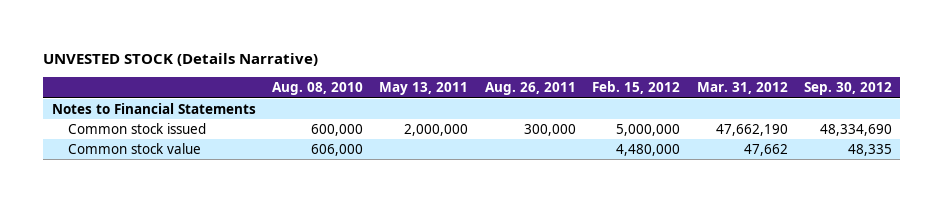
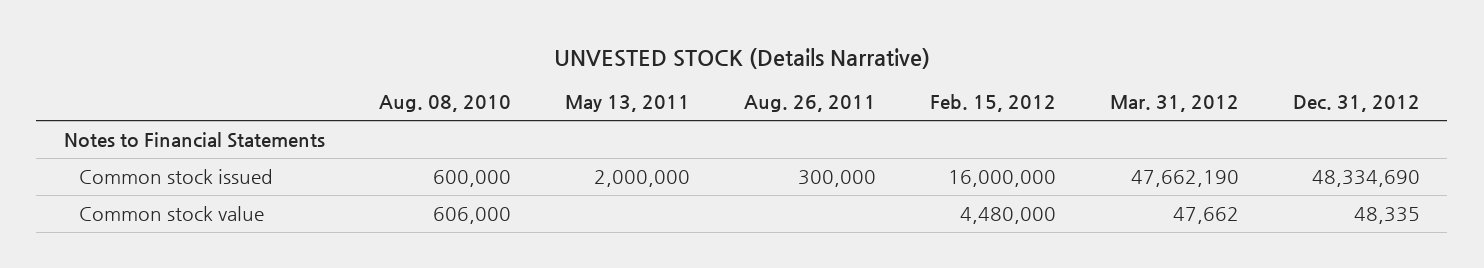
- | Aug. 08, 2010 | May 13, 2011 | Aug. 26, 2011 | Feb. 15, 2012 | Mar. 31, 2012 | Sep. 30, 2012
+ | Aug. 08, 2010 | May 13, 2011 | Aug. 26, 2011 | Feb. 15, 2012 | Mar. 31, 2012 | Dec. 31, 2012
- Common stock issued | 600,000 | 2,000,000 | 300,000 | 5,000,000 | 47,662,190 | 48,334,690
+ Common stock issued | 600,000 | 2,000,000 | 300,000 | 16,000,000 | 47,662,190 | 48,334,690

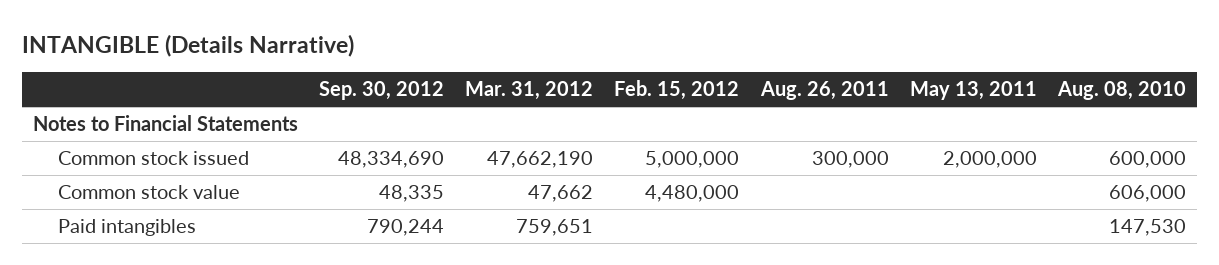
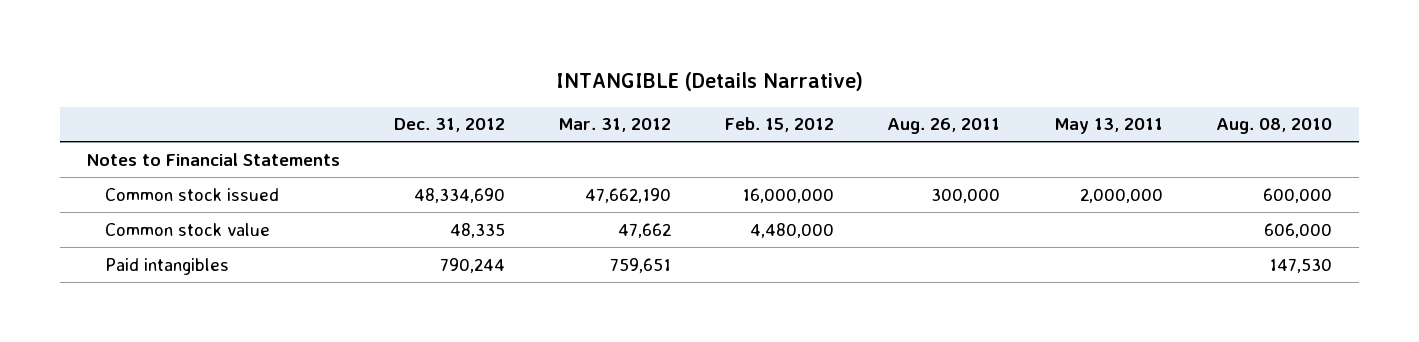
- | Sep. 30, 2012 | Mar. 31, 2012 | Feb. 15, 2012 | Aug. 26, 2011 | May 13, 2011 | Aug. 08, 2010
+ | Dec. 31, 2012 | Mar. 31, 2012 | Feb. 15, 2012 | Aug. 26, 2011 | May 13, 2011 | Aug. 08, 2010
- Common stock issued | 48,334,690 | 47,662,190 | 5,000,000 | 300,000 | 2,000,000 | 600,000
+ Common stock issued | 48,334,690 | 47,662,190 | 16,000,000 | 300,000 | 2,000,000 | 600,000

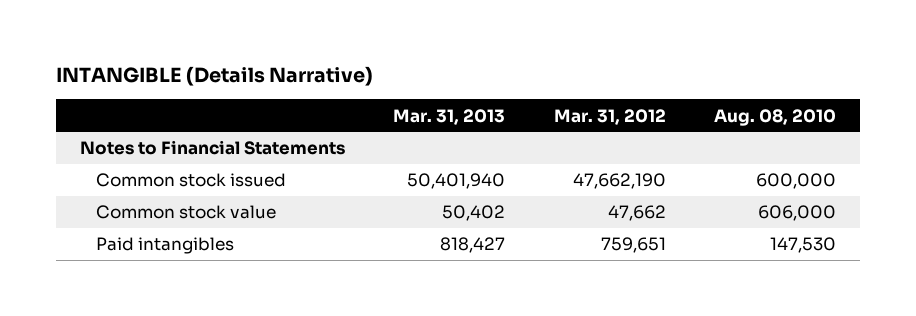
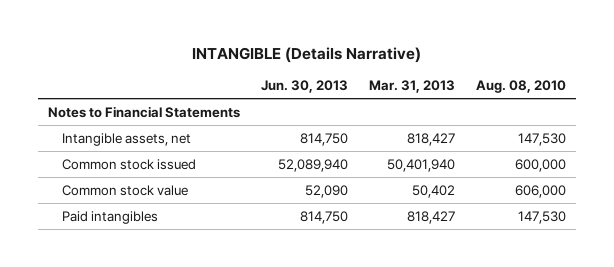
- | Mar. 31, 2013 | Mar. 31, 2012 | Aug. 08, 2010
+ | Jun. 30, 2013 | Mar. 31, 2013 | Aug. 08, 2010
+ Intangible assets, net | 814,750 | 818,427 | 147,530

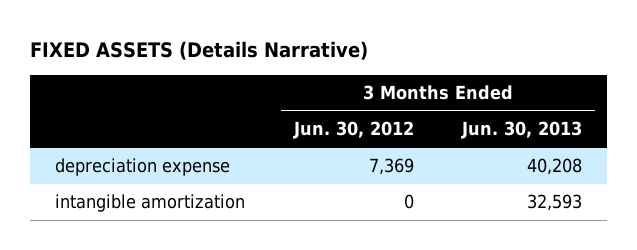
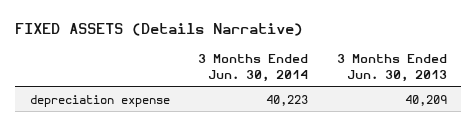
- | 3 Months Ended Jun. 30, 2012 | 3 Months Ended Jun. 30, 2013
+ | 3 Months Ended Jun. 30, 2014 | 3 Months Ended Jun. 30, 2013
- depreciation expense | 7,369 | 40,208
- intangible amortization | 0 | 32,593
+ depreciation expense | 40,223 | 40,209

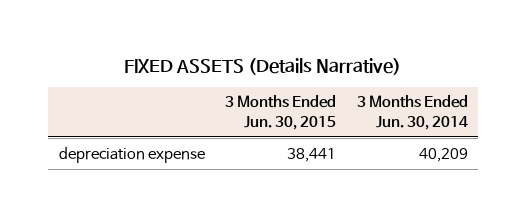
- | 3 Months Ended Jun. 30, 2014 | 3 Months Ended Jun. 30, 2013
+ | 3 Months Ended Jun. 30, 2015 | 3 Months Ended Jun. 30, 2014
- depreciation expense | 40,223 | 40,209
+ depreciation expense | 38,441 | 40,209

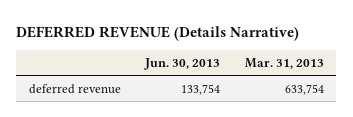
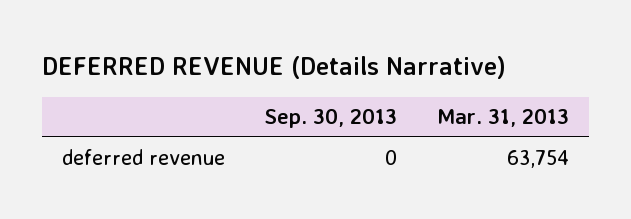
- | Jun. 30, 2013 | Mar. 31, 2013
+ | Sep. 30, 2013 | Mar. 31, 2013
- deferred revenue | 133,754 | 633,754
+ deferred revenue | 0 | 63,754

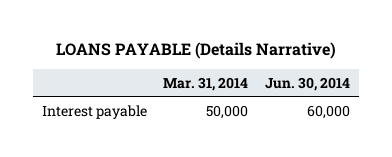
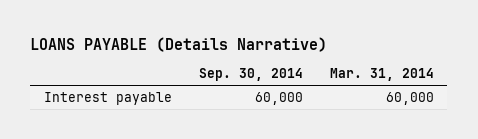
- | Mar. 31, 2014 | Jun. 30, 2014
+ | Sep. 30, 2014 | Mar. 31, 2014
- Interest payable | 50,000 | 60,000
+ Interest payable | 60,000 | 60,000

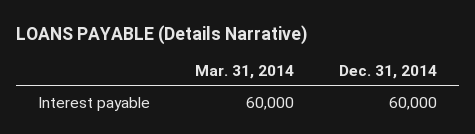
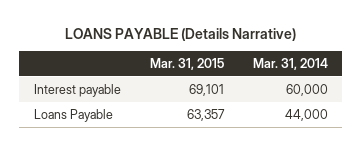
- | Mar. 31, 2014 | Dec. 31, 2014
+ | Mar. 31, 2015 | Mar. 31, 2014
+ Loans Payable | 63,357 | 44,000

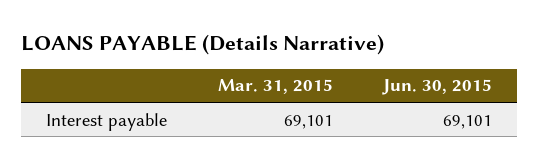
- | Mar. 31, 2015 | Mar. 31, 2014
+ | Mar. 31, 2015 | Jun. 30, 2015
- Loans Payable | 63,357 | 44,000

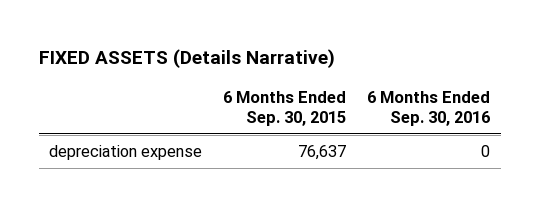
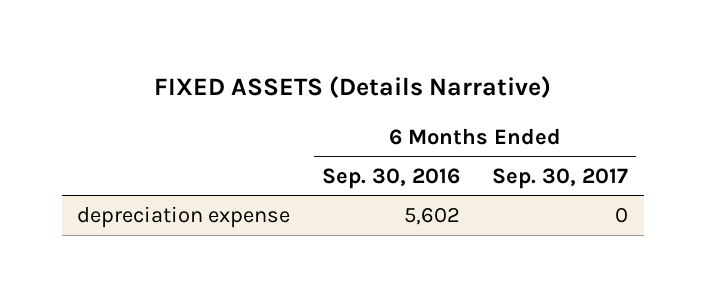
- | 6 Months Ended Sep. 30, 2015 | 6 Months Ended Sep. 30, 2016
+ | 6 Months Ended Sep. 30, 2016 | 6 Months Ended Sep. 30, 2017
- depreciation expense | 76,637 | 0
+ depreciation expense | 5,602 | 0

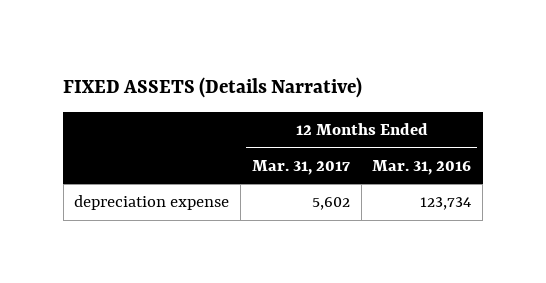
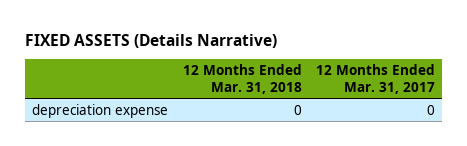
- | 12 Months Ended Mar. 31, 2017 | 12 Months Ended Mar. 31, 2016
+ | 12 Months Ended Mar. 31, 2018 | 12 Months Ended Mar. 31, 2017
- depreciation expense | 5,602 | 123,734
+ depreciation expense | 0 | 0

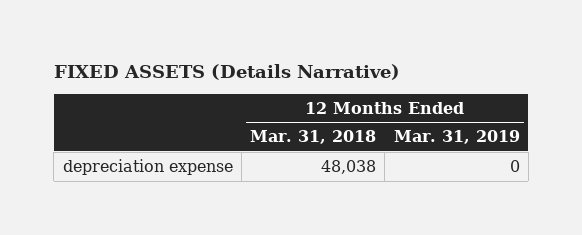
- | 12 Months Ended Mar. 31, 2018 | 12 Months Ended Mar. 31, 2017
+ | 12 Months Ended Mar. 31, 2018 | 12 Months Ended Mar. 31, 2019
- depreciation expense | 0 | 0
+ depreciation expense | 48,038 | 0

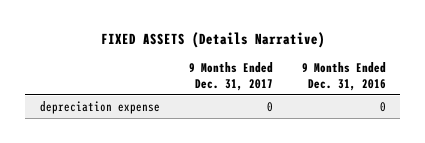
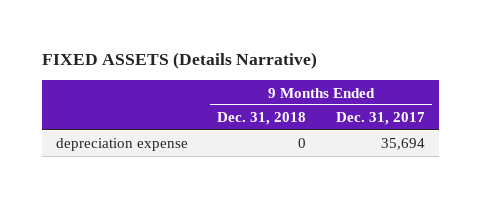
- | 9 Months Ended Dec. 31, 2017 | 9 Months Ended Dec. 31, 2016
+ | 9 Months Ended Dec. 31, 2018 | 9 Months Ended Dec. 31, 2017
- depreciation expense | 0 | 0
+ depreciation expense | 0 | 35,694

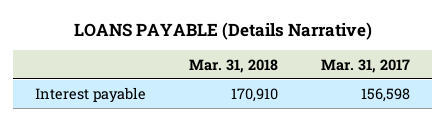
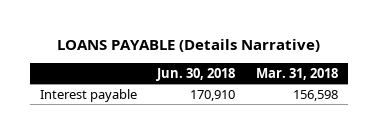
- | Mar. 31, 2018 | Mar. 31, 2017
+ | Jun. 30, 2018 | Mar. 31, 2018
- Interest payable | 170,910 | 156,598
+ Interest payable | 170,910 | 156,598

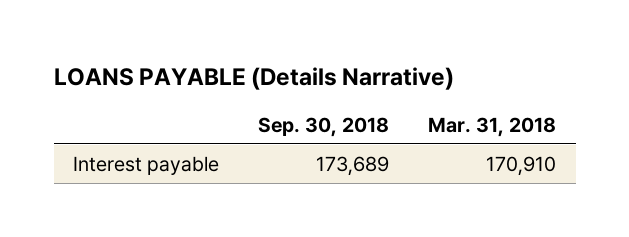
- | Jun. 30, 2018 | Mar. 31, 2018
+ | Sep. 30, 2018 | Mar. 31, 2018
- Interest payable | 170,910 | 156,598
+ Interest payable | 173,689 | 170,910

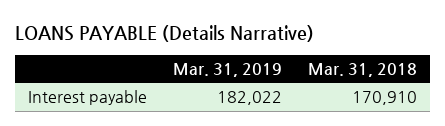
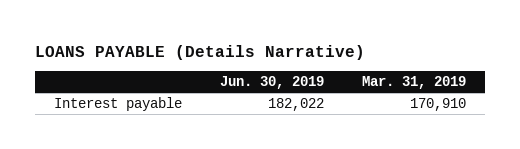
- | Mar. 31, 2019 | Mar. 31, 2018
+ | Jun. 30, 2019 | Mar. 31, 2019
- Interest payable | 182,022 | 170,910
+ Interest payable | 182,022 | 170,910

